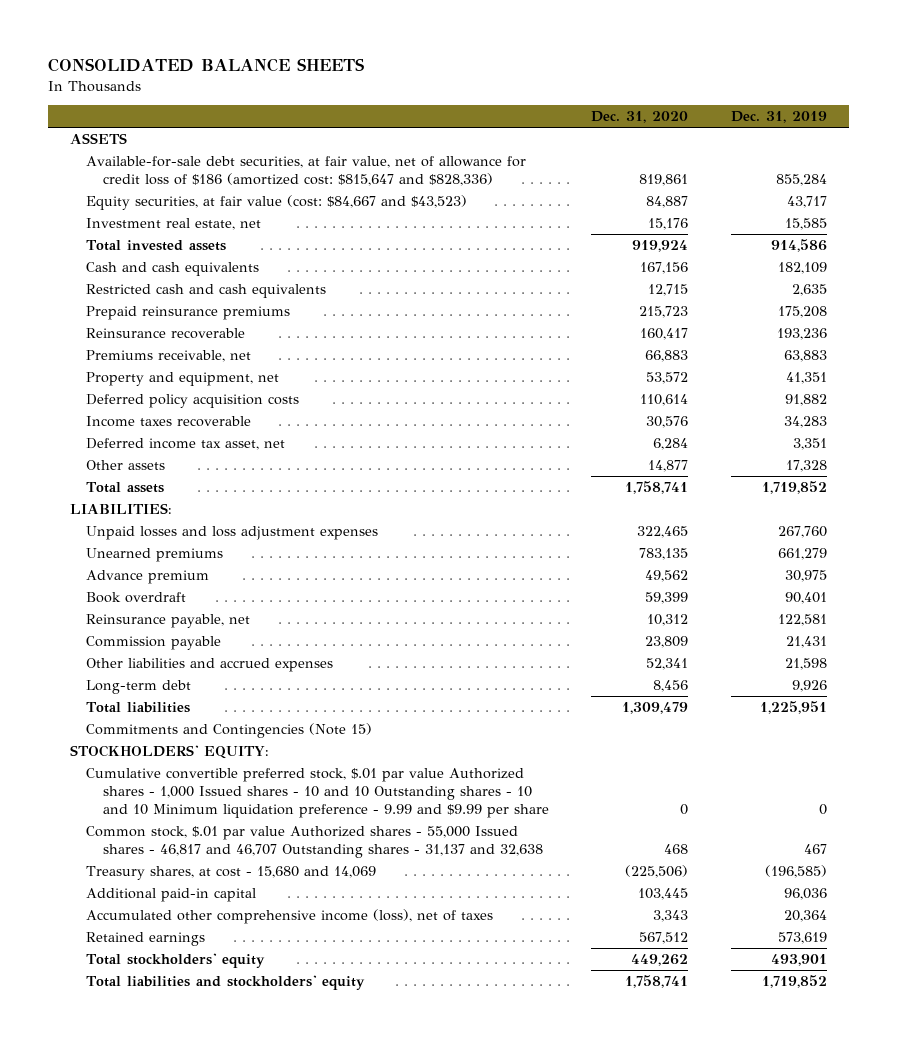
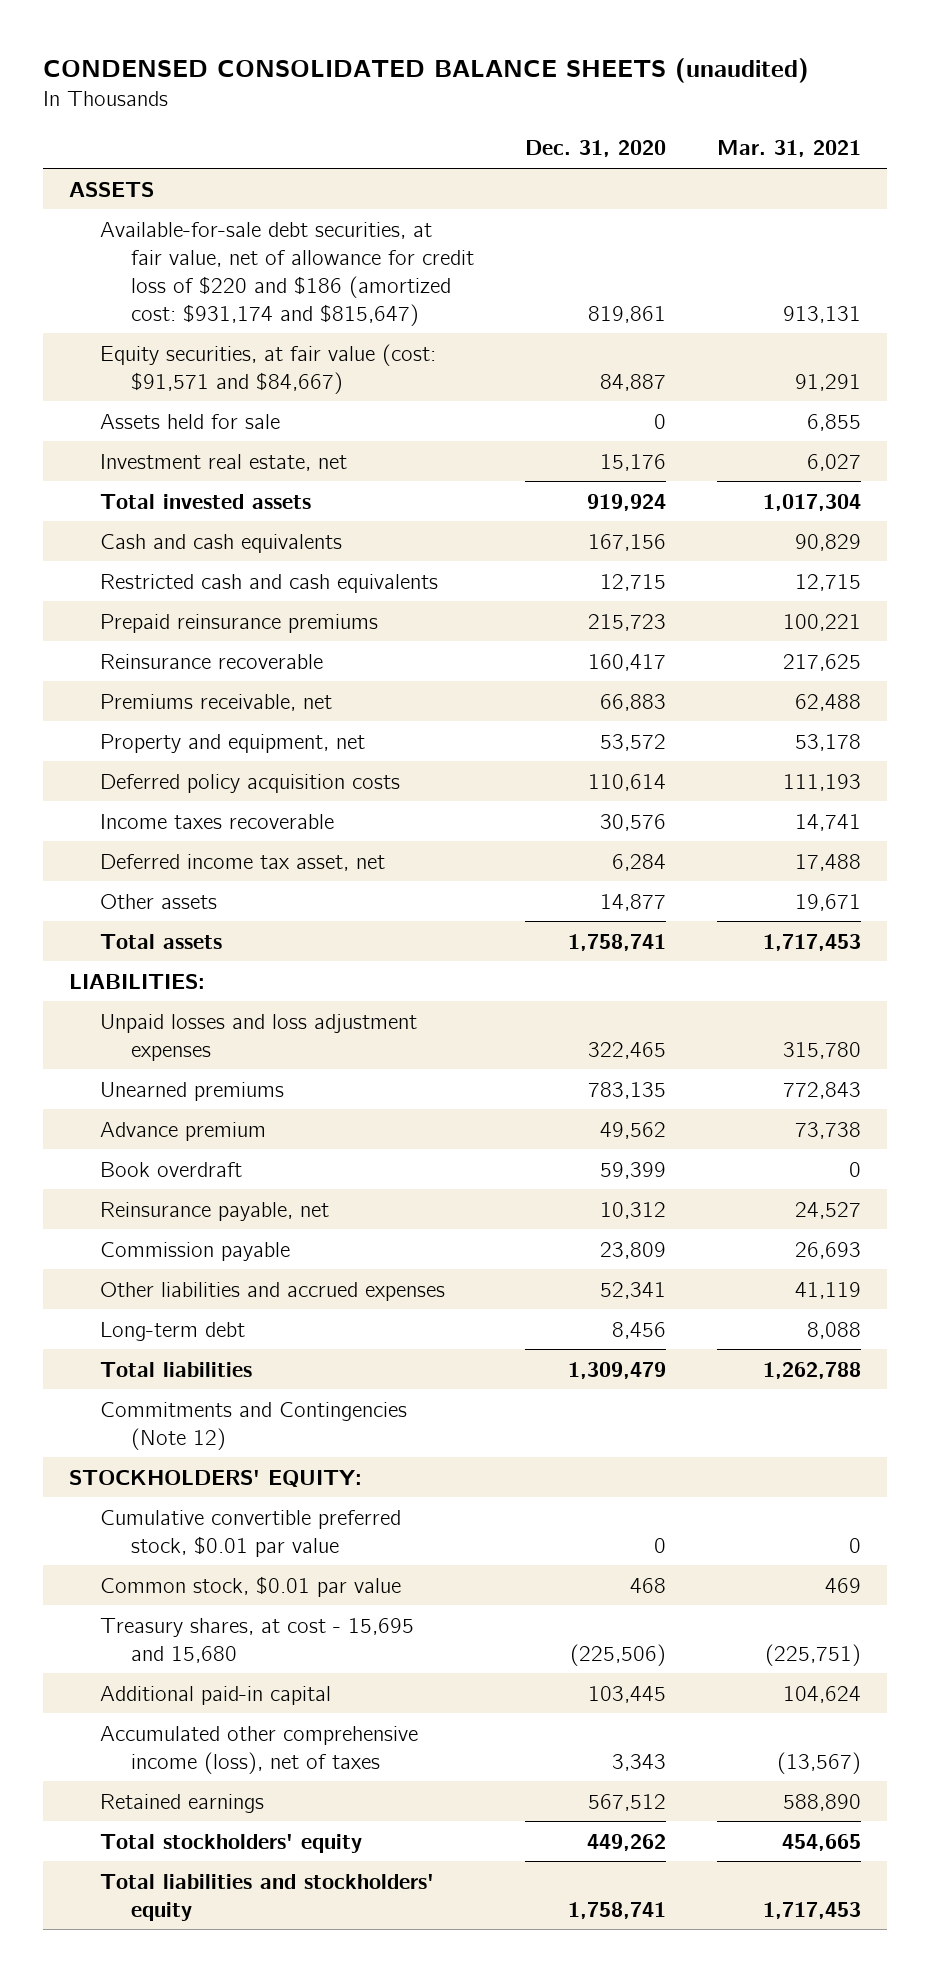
- CONSOLIDATED BALANCE SHEETS
+ CONDENSED CONSOLIDATED BALANCE SHEETS (unaudited)
- | Dec. 31, 2020 | Dec. 31, 2019
+ | Dec. 31, 2020 | Mar. 31, 2021
- Available-for-sale debt securities, at fair value, net of allowance for credit loss of $186 (amortized cost: $815,647 and $828,336) | 819,861 | 855,284
- Equity securities, at fair value (cost: $84,667 and $43,523) | 84,887 | 43,717
+ Available-for-sale debt securities, at fair value, net of allowance for credit loss of $220 and $186 (amortized cost: $931,174 and $815,647) | 819,861 | 913,131
+ Equity securities, at fair value (cost: $91,571 and $84,667) | 84,887 | 91,291
+ Assets held for sale | 0 | 6,855
- Commitments and Contingencies (Note 15)
+ Commitments and Contingencies (Note 12)
- Cumulative convertible preferred stock, $.01 par value Authorized shares - 1,000 Issued shares - 10 and 10 Outstanding shares - 10 and 10 Minimum liquidation preference - 9.99 and $9.99 per share | 0 | 0
- Common stock, $.01 par value Authorized shares - 55,000 Issued shares - 46,817 and 46,707 Outstanding shares - 31,137 and 32,638 | 468 | 467
- Treasury shares, at cost - 15,680 and 14,069 | (225,506) | (196,585)
+ Cumulative convertible preferred stock, $0.01 par value | 0 | 0
+ Common stock, $0.01 par value | 468 | 469
+ Treasury shares, at cost - 15,695 and 15,680 | (225,506) | (225,751)

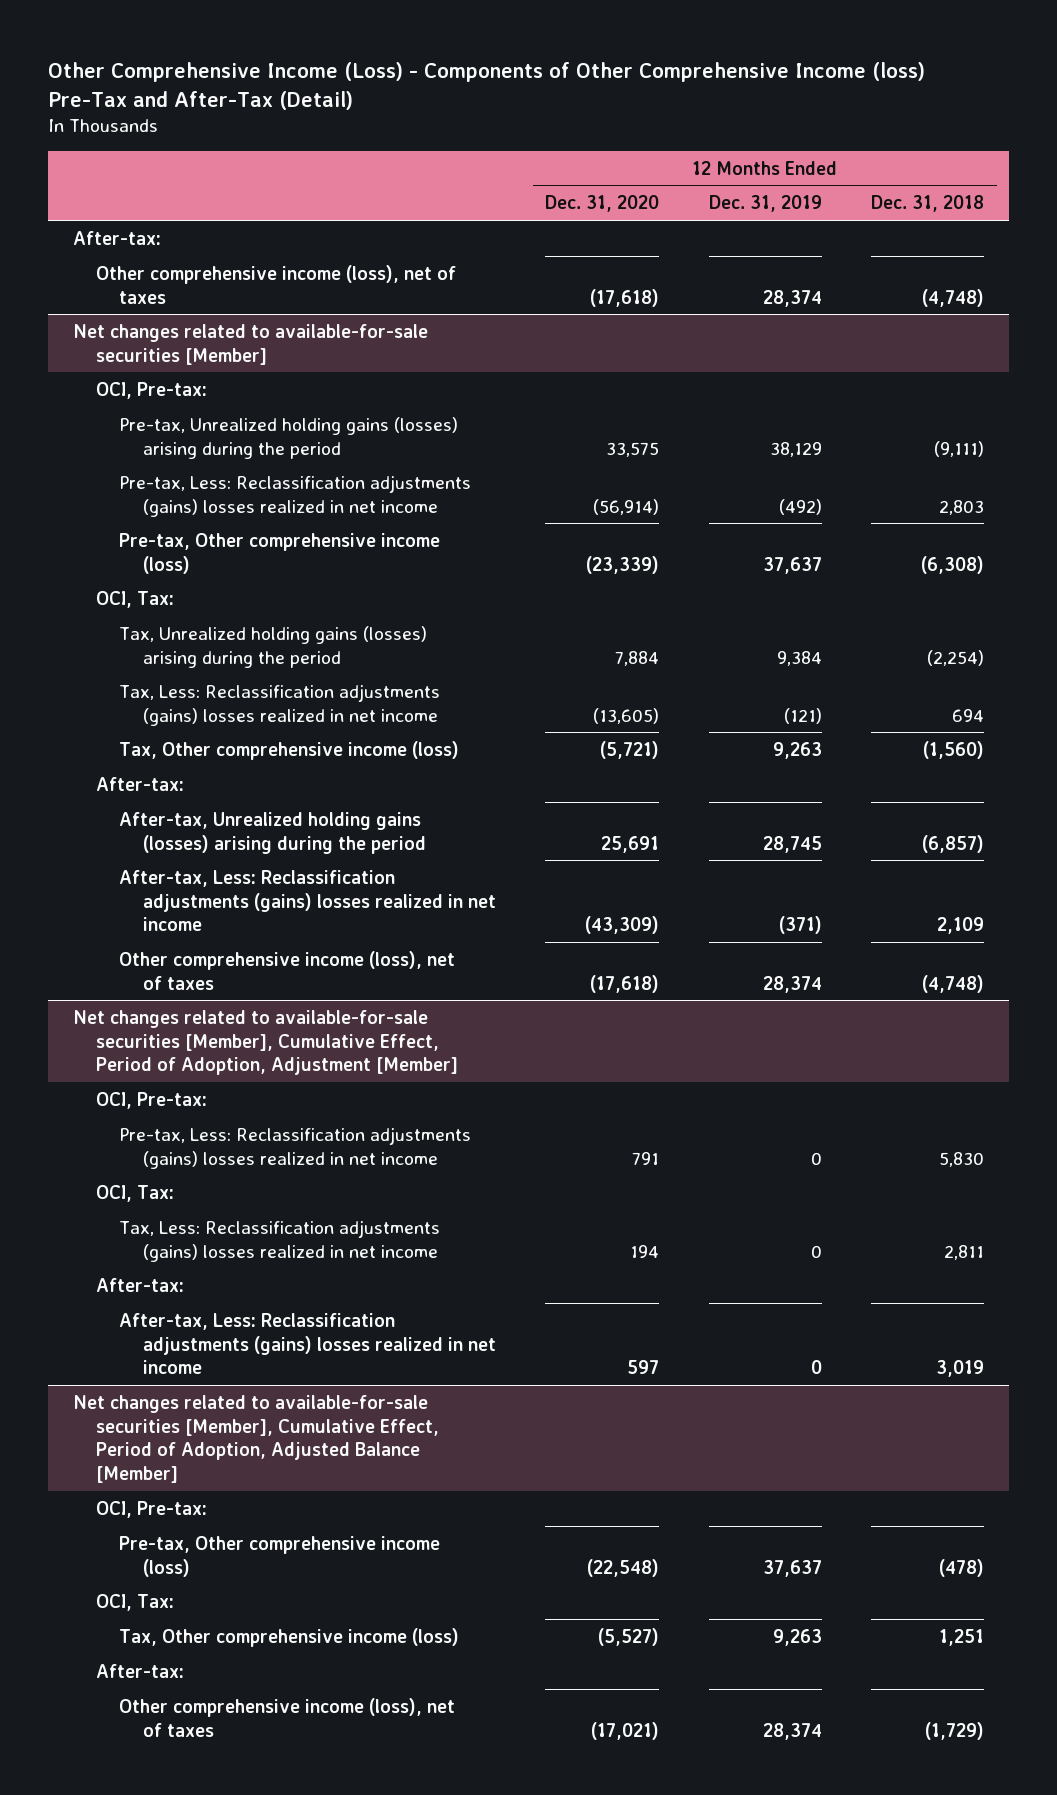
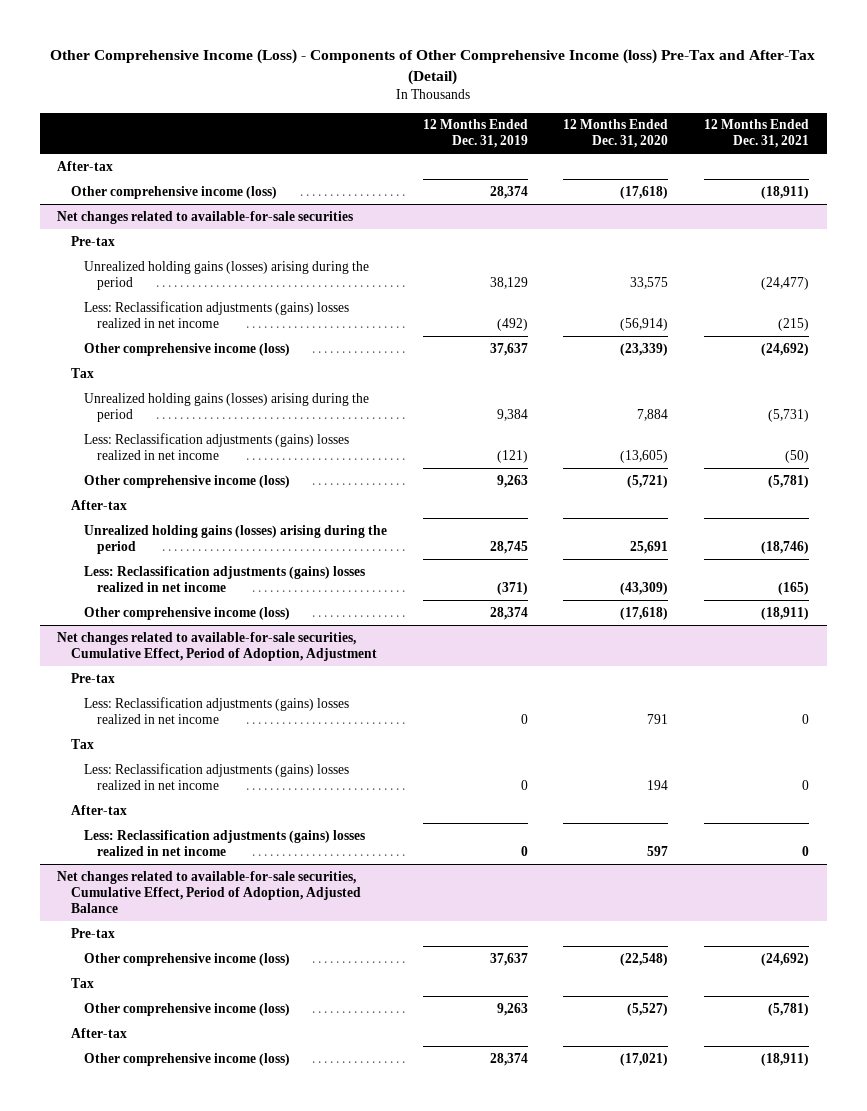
- | 12 Months Ended Dec. 31, 2020 | 12 Months Ended Dec. 31, 2019 | 12 Months Ended Dec. 31, 2018
+ | 12 Months Ended Dec. 31, 2019 | 12 Months Ended Dec. 31, 2020 | 12 Months Ended Dec. 31, 2021
- After-tax:
- Other comprehensive income (loss), net of taxes | (17,618) | 28,374 | (4,748)
- Net changes related to available-for-sale securities [Member]
- OCI, Pre-tax:
- Pre-tax, Unrealized holding gains (losses) arising during the period | 33,575 | 38,129 | (9,111)
- Pre-tax, Less: Reclassification adjustments (gains) losses realized in net income | (56,914) | (492) | 2,803
- Pre-tax, Other comprehensive income (loss) | (23,339) | 37,637 | (6,308)
- OCI, Tax:
- Tax, Unrealized holding gains (losses) arising during the period | 7,884 | 9,384 | (2,254)
- Tax, Less: Reclassification adjustments (gains) losses realized in net income | (13,605) | (121) | 694
- Tax, Other comprehensive income (loss) | (5,721) | 9,263 | (1,560)
- After-tax:
- After-tax, Unrealized holding gains (losses) arising during the period | 25,691 | 28,745 | (6,857)
- After-tax, Less: Reclassification adjustments (gains) losses realized in net income | (43,309) | (371) | 2,109
- Other comprehensive income (loss), net of taxes | (17,618) | 28,374 | (4,748)
- Net changes related to available-for-sale securities [Member], Cumulative Effect, Period of Adoption, Adjustment [Member]
- OCI, Pre-tax:
- Pre-tax, Less: Reclassification adjustments (gains) losses realized in net income | 791 | 0 | 5,830
- OCI, Tax:
- Tax, Less: Reclassification adjustments (gains) losses realized in net income | 194 | 0 | 2,811
- After-tax:
- After-tax, Less: Reclassification adjustments (gains) losses realized in net income | 597 | 0 | 3,019
- Net changes related to available-for-sale securities [Member], Cumulative Effect, Period of Adoption, Adjusted Balance [Member]
- OCI, Pre-tax:
- Pre-tax, Other comprehensive income (loss) | (22,548) | 37,637 | (478)
- OCI, Tax:
- Tax, Other comprehensive income (loss) | (5,527) | 9,263 | 1,251
- After-tax:
- Other comprehensive income (loss), net of taxes | (17,021) | 28,374 | (1,729)
+ After-tax
+ Other comprehensive income (loss) | 28,374 | (17,618) | (18,911)
+ Net changes related to available-for-sale securities
+ Pre-tax
+ Unrealized holding gains (losses) arising during the period | 38,129 | 33,575 | (24,477)
+ Less: Reclassification adjustments (gains) losses realized in net income | (492) | (56,914) | (215)
+ Other comprehensive income (loss) | 37,637 | (23,339) | (24,692)
+ Tax
+ Unrealized holding gains (losses) arising during the period | 9,384 | 7,884 | (5,731)
+ Less: Reclassification adjustments (gains) losses realized in net income | (121) | (13,605) | (50)
+ Other comprehensive income (loss) | 9,263 | (5,721) | (5,781)
+ After-tax
+ Unrealized holding gains (losses) arising during the period | 28,745 | 25,691 | (18,746)
+ Less: Reclassification adjustments (gains) losses realized in net income | (371) | (43,309) | (165)
+ Other comprehensive income (loss) | 28,374 | (17,618) | (18,911)
+ Net changes related to available-for-sale securities, Cumulative Effect, Period of Adoption, Adjustment
+ Pre-tax
+ Less: Reclassification adjustments (gains) losses realized in net income | 0 | 791 | 0
+ Tax
+ Less: Reclassification adjustments (gains) losses realized in net income | 0 | 194 | 0
+ After-tax
+ Less: Reclassification adjustments (gains) losses realized in net income | 0 | 597 | 0
+ Net changes related to available-for-sale securities, Cumulative Effect, Period of Adoption, Adjusted Balance
+ Pre-tax
+ Other comprehensive income (loss) | 37,637 | (22,548) | (24,692)
+ Tax
+ Other comprehensive income (loss) | 9,263 | (5,527) | (5,781)
+ After-tax
+ Other comprehensive income (loss) | 28,374 | (17,021) | (18,911)

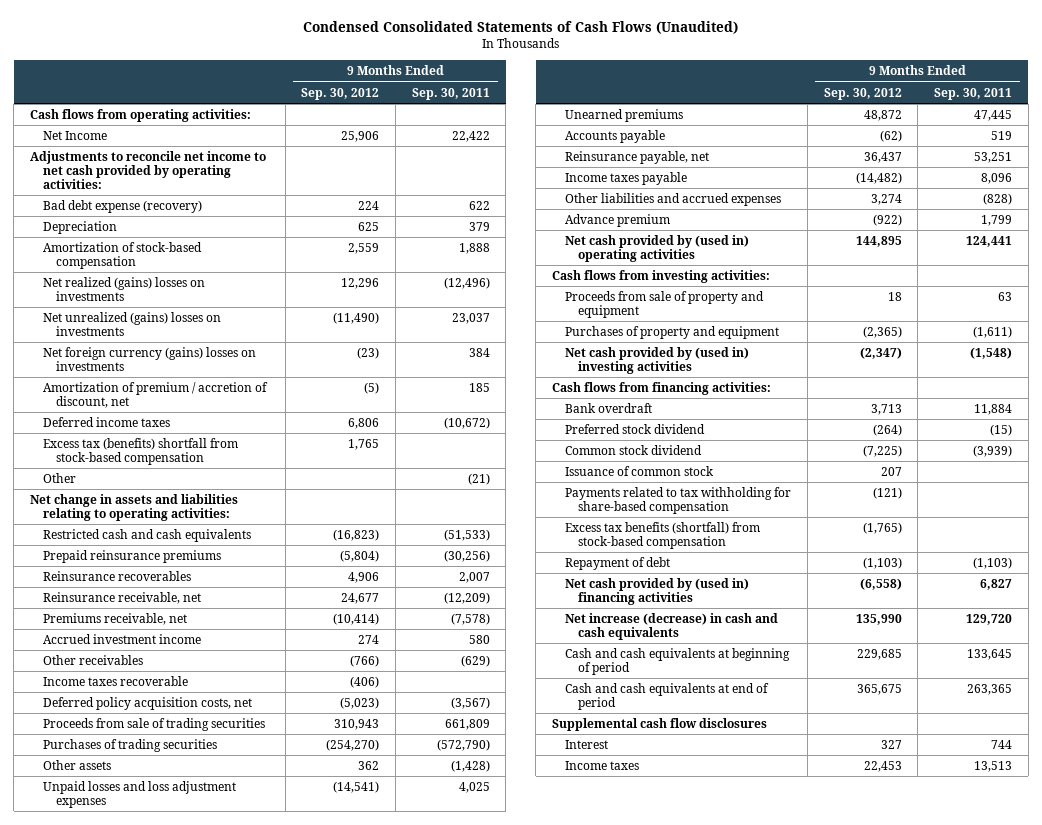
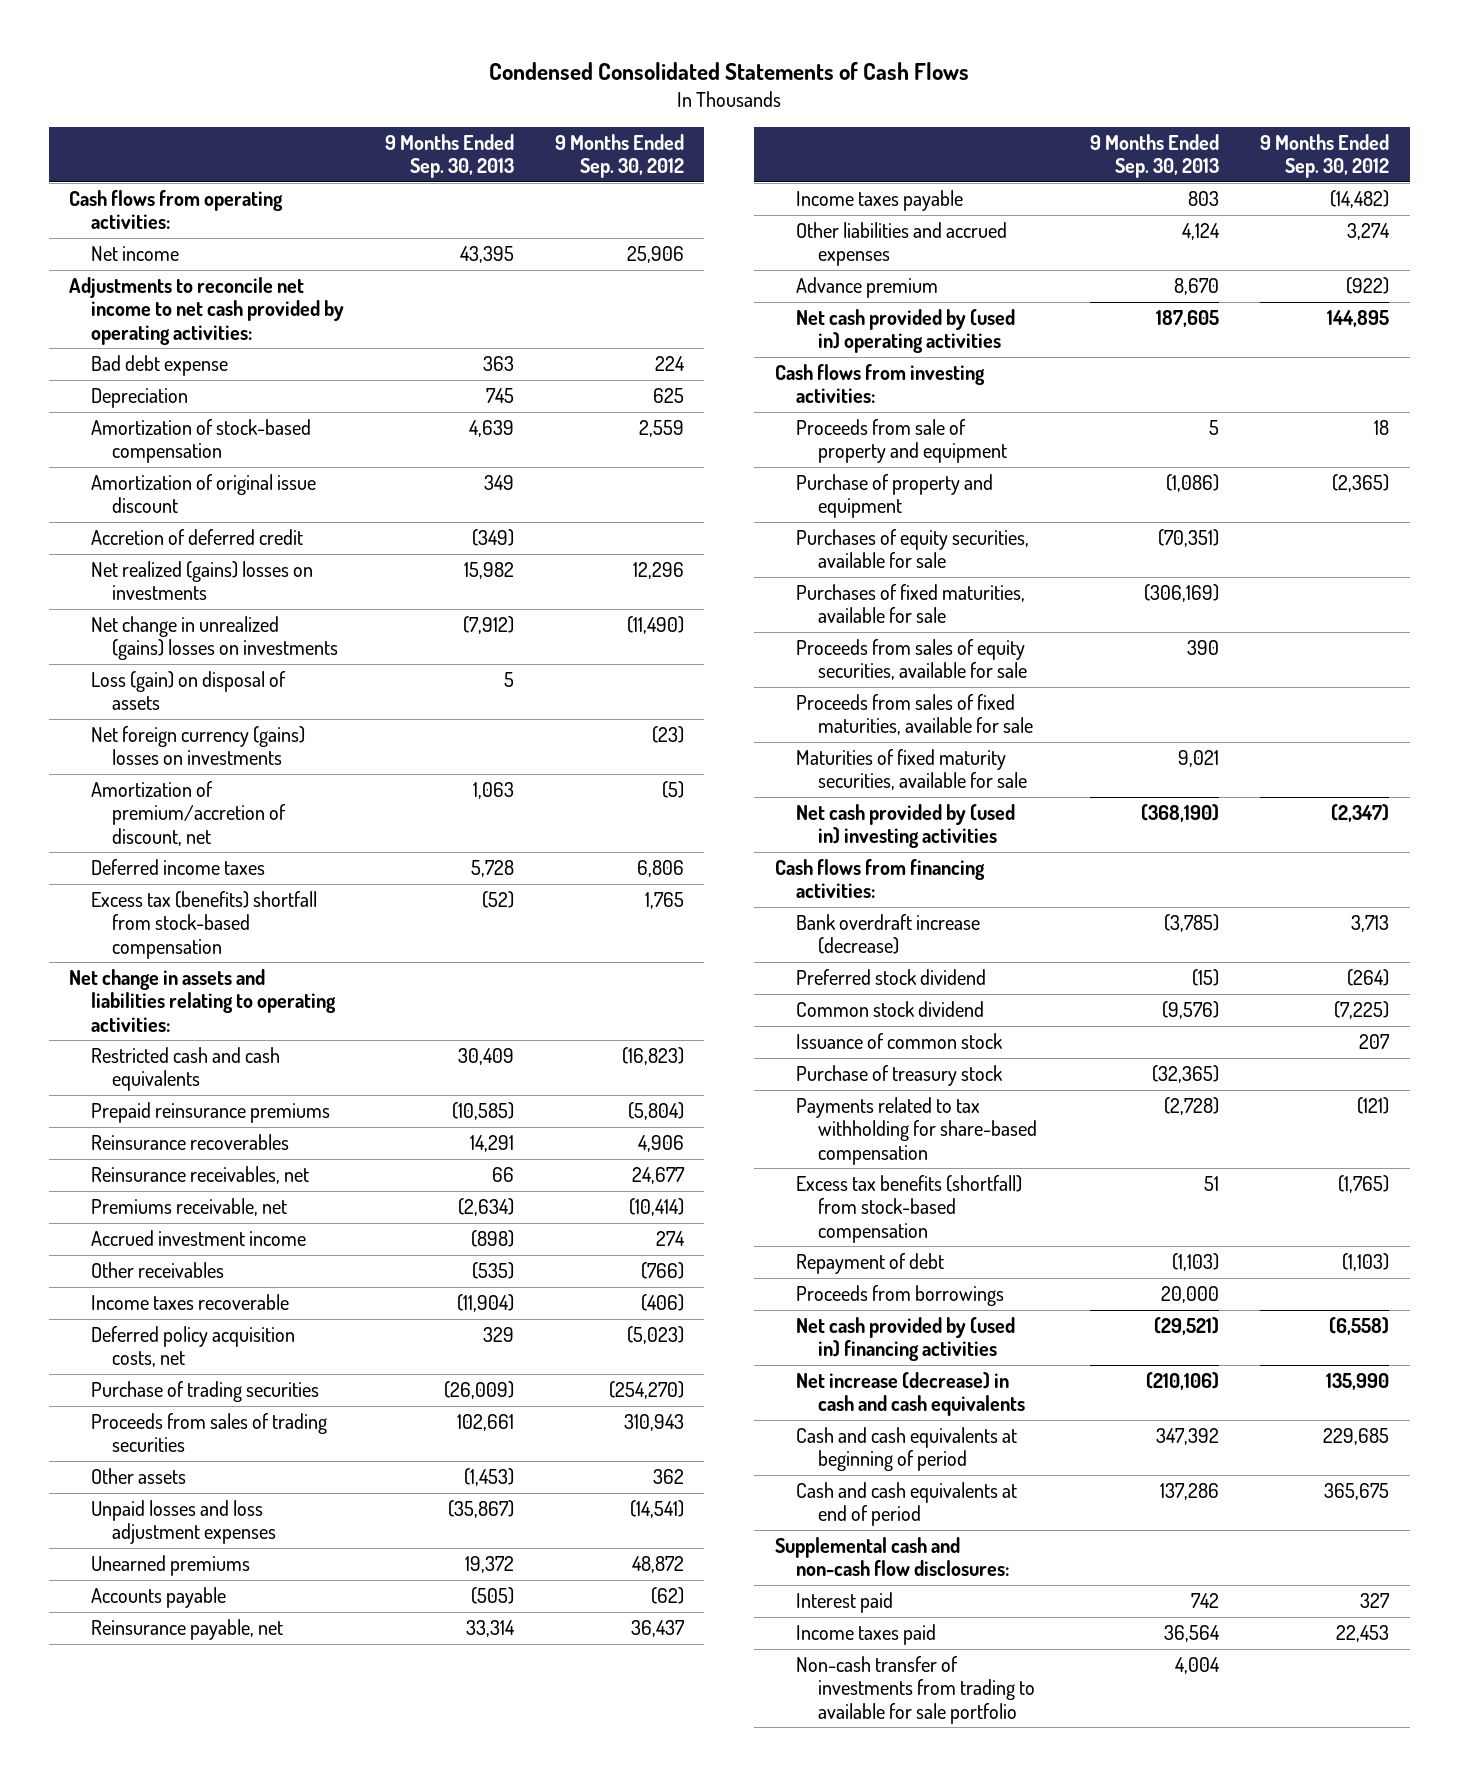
- Condensed Consolidated Statements of Cash Flows (Unaudited)
+ Condensed Consolidated Statements of Cash Flows
- | 9 Months Ended Sep. 30, 2012 | 9 Months Ended Sep. 30, 2011
+ | 9 Months Ended Sep. 30, 2013 | 9 Months Ended Sep. 30, 2012
- Net Income | 25,906 | 22,422
+ Net income | 43,395 | 25,906
- Bad debt expense (recovery) | 224 | 622
+ Bad debt expense | 363 | 224
+ Amortization of original issue discount | 349 |
+ Accretion of deferred credit | (349) |
- Net unrealized (gains) losses on investments | (11,490) | 23,037
+ Net change in unrealized (gains) losses on investments | (7,912) | (11,490)
+ Loss (gain) on disposal of assets | 5 |
- Amortization of premium / accretion of discount, net | (5) | 185
+ Amortization of premium/accretion of discount, net | 1,063 | (5)
- Other | | (21)
- Reinsurance receivable, net | 24,677 | (12,209)
+ Reinsurance receivables, net | 66 | 24,677
- Proceeds from sale of trading securities | 310,943 | 661,809
- Purchases of trading securities | (254,270) | (572,790)
+ Purchase of trading securities | (26,009) | (254,270)
+ Proceeds from sales of trading securities | 102,661 | 310,943
- Purchases of property and equipment | (2,365) | (1,611)
+ Purchase of property and equipment | (1,086) | (2,365)
+ Purchases of equity securities, available for sale | (70,351) |
+ Purchases of fixed maturities, available for sale | (306,169) |
+ Proceeds from sales of equity securities, available for sale | 390 |
+ Proceeds from sales of fixed maturities, available for sale
+ Maturities of fixed maturity securities, available for sale | 9,021 |
- Bank overdraft | 3,713 | 11,884
+ Bank overdraft increase (decrease) | (3,785) | 3,713
+ Purchase of treasury stock | (32,365) |
+ Proceeds from borrowings | 20,000 |
- Supplemental cash flow disclosures
- Interest | 327 | 744
- Income taxes | 22,453 | 13,513
+ Supplemental cash and non-cash flow disclosures:
+ Interest paid | 742 | 327
+ Income taxes paid | 36,564 | 22,453
+ Non-cash transfer of investments from trading to available for sale portfolio | 4,004 |

